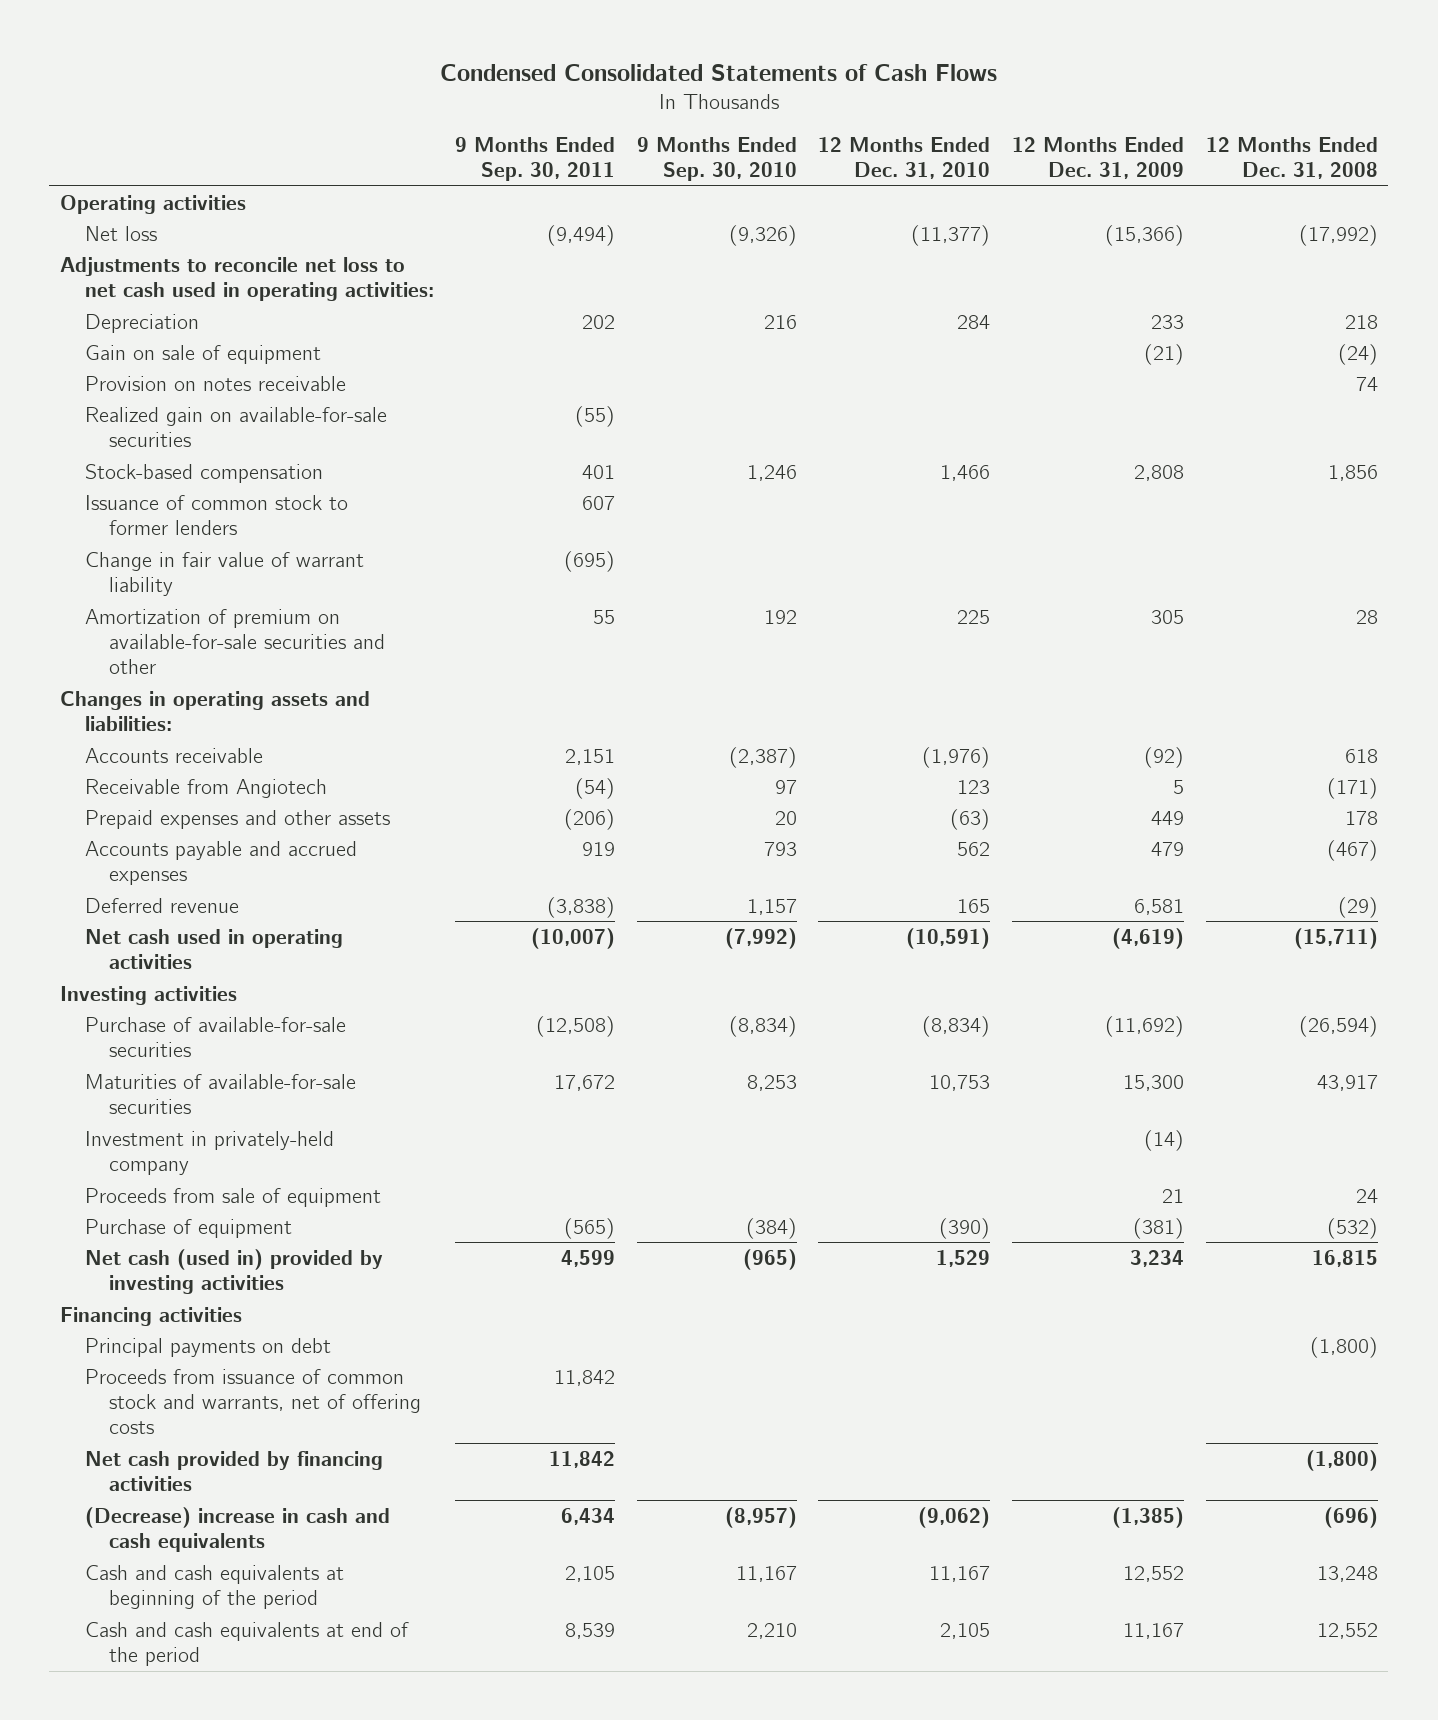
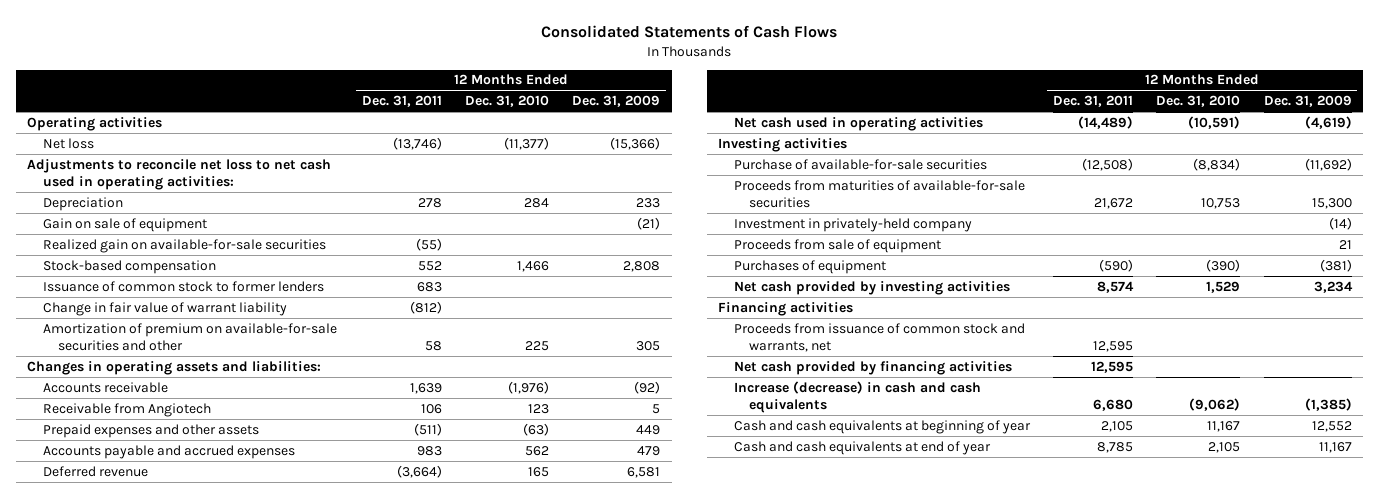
- Condensed Consolidated Statements of Cash Flows
+ Consolidated Statements of Cash Flows
- | 9 Months Ended Sep. 30, 2011 | 9 Months Ended Sep. 30, 2010 | 12 Months Ended Dec. 31, 2010 | 12 Months Ended Dec. 31, 2009 | 12 Months Ended Dec. 31, 2008
+ | 12 Months Ended Dec. 31, 2011 | 12 Months Ended Dec. 31, 2010 | 12 Months Ended Dec. 31, 2009
- Provision on notes receivable | | | | | 74
- Maturities of available-for-sale securities | 17,672 | 8,253 | 10,753 | 15,300 | 43,917
+ Proceeds from maturities of available-for-sale securities | 21,672 | 10,753 | 15,300
- Purchase of equipment | (565) | (384) | (390) | (381) | (532)
- Net cash (used in) provided by investing activities | 4,599 | (965) | 1,529 | 3,234 | 16,815
+ Purchases of equipment | (590) | (390) | (381)
+ Net cash provided by investing activities | 8,574 | 1,529 | 3,234
- Principal payments on debt | | | | | (1,800)
- Proceeds from issuance of common stock and warrants, net of offering costs | 11,842 | | | |
+ Proceeds from issuance of common stock and warrants, net | 12,595 | |
- (Decrease) increase in cash and cash equivalents | 6,434 | (8,957) | (9,062) | (1,385) | (696)
- Cash and cash equivalents at beginning of the period | 2,105 | 11,167 | 11,167 | 12,552 | 13,248
- Cash and cash equivalents at end of the period | 8,539 | 2,210 | 2,105 | 11,167 | 12,552
+ Increase (decrease) in cash and cash equivalents | 6,680 | (9,062) | (1,385)
+ Cash and cash equivalents at beginning of year | 2,105 | 11,167 | 12,552
+ Cash and cash equivalents at end of year | 8,785 | 2,105 | 11,167

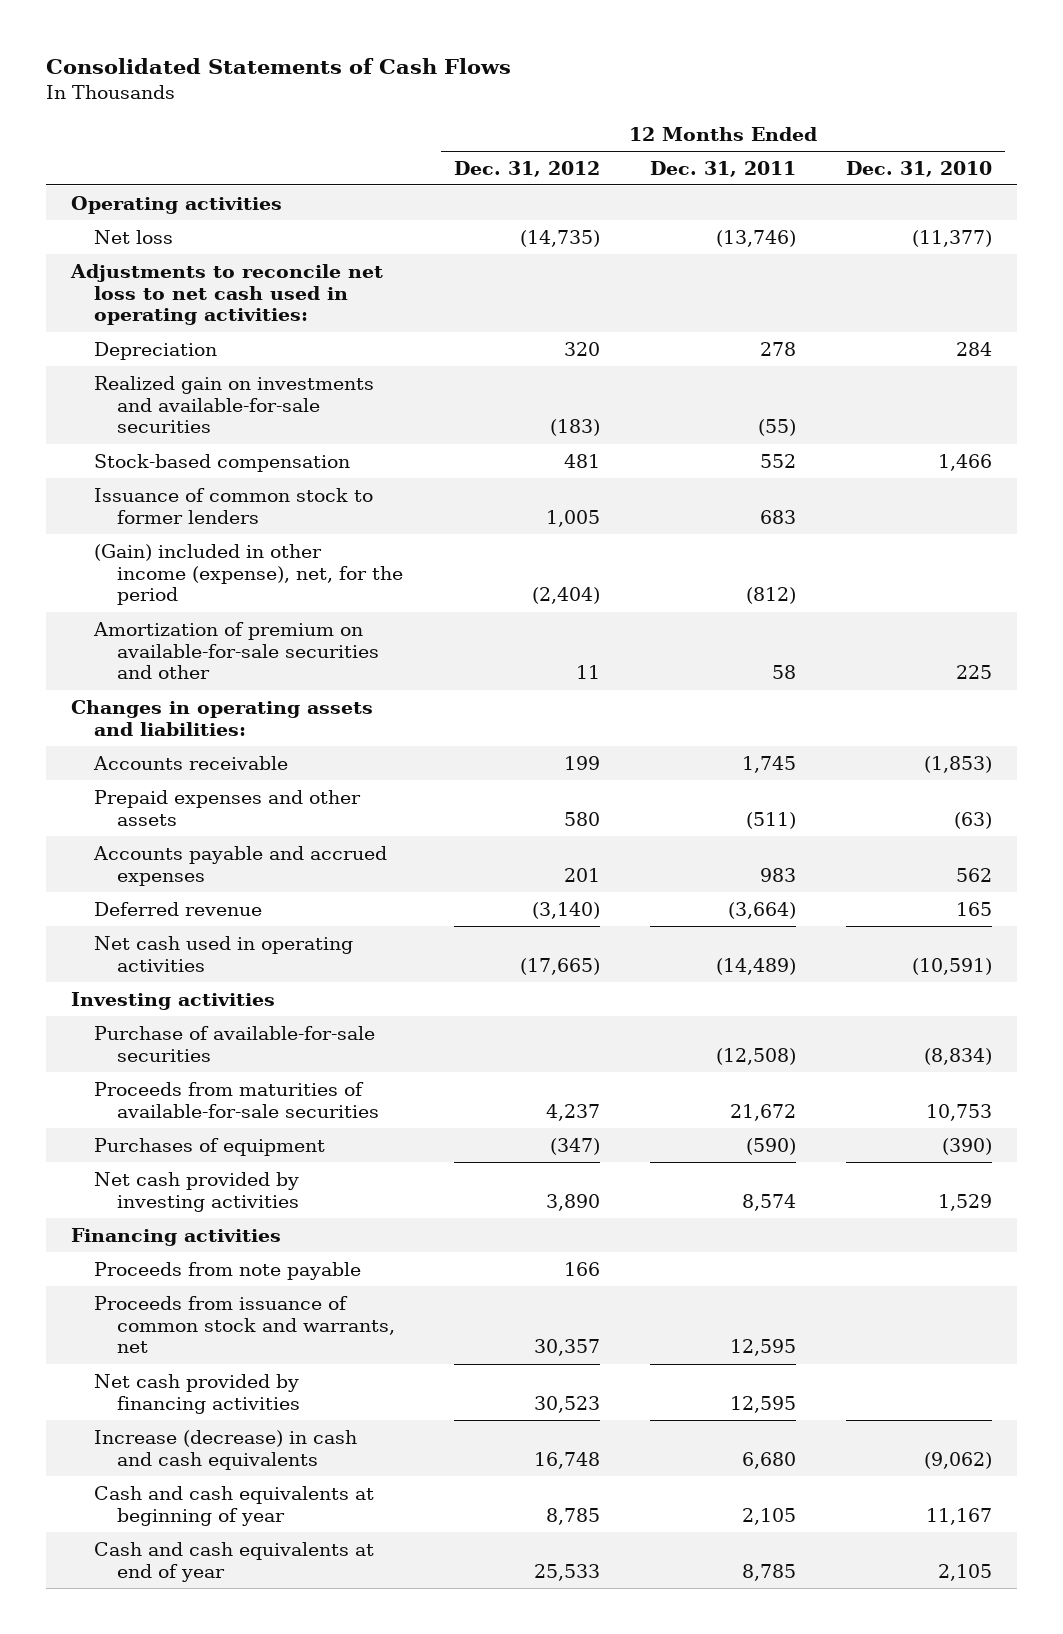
- | 12 Months Ended Dec. 31, 2011 | 12 Months Ended Dec. 31, 2010 | 12 Months Ended Dec. 31, 2009
+ | 12 Months Ended Dec. 31, 2012 | 12 Months Ended Dec. 31, 2011 | 12 Months Ended Dec. 31, 2010
- Gain on sale of equipment | | | (21)
- Realized gain on available-for-sale securities | (55) | |
+ Realized gain on investments and available-for-sale securities | (183) | (55) |
- Change in fair value of warrant liability | (812) | |
+ (Gain) included in other income (expense), net, for the period | (2,404) | (812) |
- Accounts receivable | 1,639 | (1,976) | (92)
- Receivable from Angiotech | 106 | 123 | 5
+ Accounts receivable | 199 | 1,745 | (1,853)
- Investment in privately-held company | | | (14)
- Proceeds from sale of equipment | | | 21
+ Proceeds from note payable | 166 | |

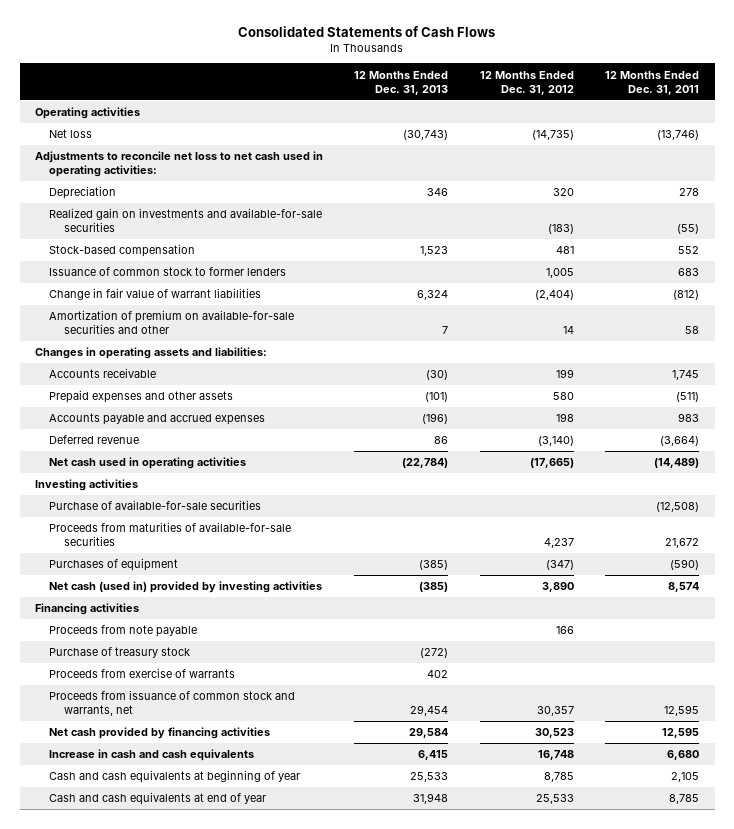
- | 12 Months Ended Dec. 31, 2012 | 12 Months Ended Dec. 31, 2011 | 12 Months Ended Dec. 31, 2010
+ | 12 Months Ended Dec. 31, 2013 | 12 Months Ended Dec. 31, 2012 | 12 Months Ended Dec. 31, 2011
- (Gain) included in other income (expense), net, for the period | (2,404) | (812) |
- Amortization of premium on available-for-sale securities and other | 11 | 58 | 225
+ Change in fair value of warrant liabilities | 6,324 | (2,404) | (812)
+ Amortization of premium on available-for-sale securities and other | 7 | 14 | 58
- Accounts payable and accrued expenses | 201 | 983 | 562
+ Accounts payable and accrued expenses | (196) | 198 | 983
- Net cash provided by investing activities | 3,890 | 8,574 | 1,529
+ Net cash (used in) provided by investing activities | (385) | 3,890 | 8,574
+ Purchase of treasury stock | (272) | |
+ Proceeds from exercise of warrants | 402 | |
- Increase (decrease) in cash and cash equivalents | 16,748 | 6,680 | (9,062)
+ Increase in cash and cash equivalents | 6,415 | 16,748 | 6,680

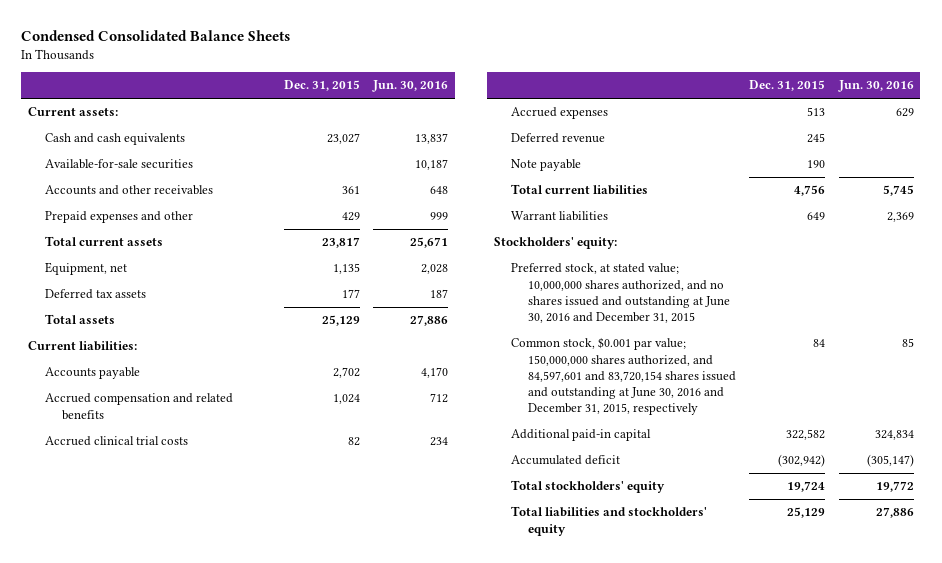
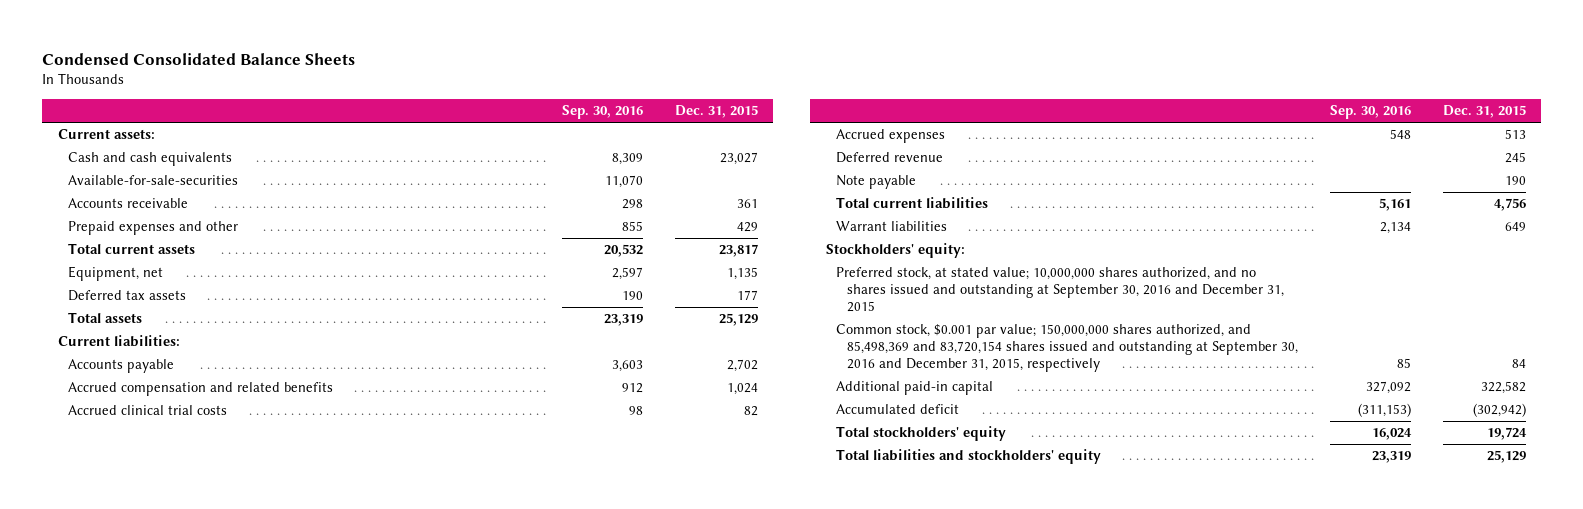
- | Dec. 31, 2015 | Jun. 30, 2016
+ | Sep. 30, 2016 | Dec. 31, 2015
- Available-for-sale securities | | 10,187
- Accounts and other receivables | 361 | 648
+ Available-for-sale-securities | 11,070 |
+ Accounts receivable | 298 | 361
- Preferred stock, at stated value; 10,000,000 shares authorized, and no shares issued and outstanding at June 30, 2016 and December 31, 2015
- Common stock, $0.001 par value; 150,000,000 shares authorized, and 84,597,601 and 83,720,154 shares issued and outstanding at June 30, 2016 and December 31, 2015, respectively | 84 | 85
+ Preferred stock, at stated value; 10,000,000 shares authorized, and no shares issued and outstanding at September 30, 2016 and December 31, 2015
+ Common stock, $0.001 par value; 150,000,000 shares authorized, and 85,498,369 and 83,720,154 shares issued and outstanding at September 30, 2016 and December 31, 2015, respectively | 85 | 84

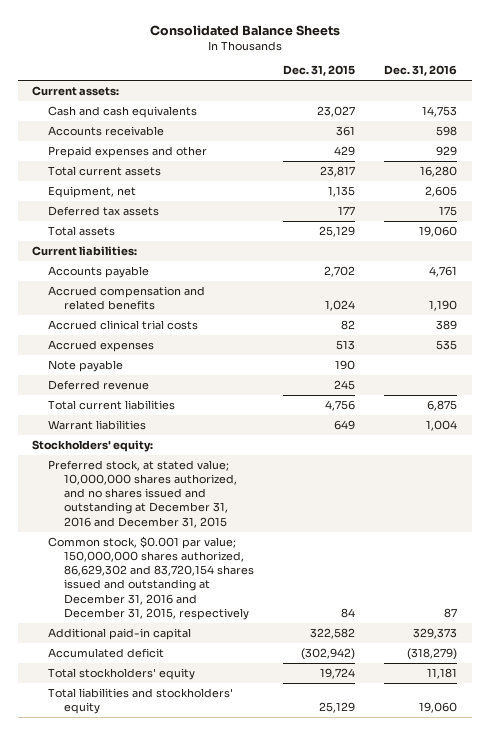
- Condensed Consolidated Balance Sheets
+ Consolidated Balance Sheets
- | Sep. 30, 2016 | Dec. 31, 2015
+ | Dec. 31, 2015 | Dec. 31, 2016
- Available-for-sale-securities | 11,070 |
moved down: Deferred revenue | 245 |
- Preferred stock, at stated value; 10,000,000 shares authorized, and no shares issued and outstanding at September 30, 2016 and December 31, 2015
- Common stock, $0.001 par value; 150,000,000 shares authorized, and 85,498,369 and 83,720,154 shares issued and outstanding at September 30, 2016 and December 31, 2015, respectively | 85 | 84
+ Preferred stock, at stated value; 10,000,000 shares authorized, and no shares issued and outstanding at December 31, 2016 and December 31, 2015
+ Common stock, $0.001 par value; 150,000,000 shares authorized, 86,629,302 and 83,720,154 shares issued and outstanding at December 31, 2016 and December 31, 2015, respectively | 84 | 87

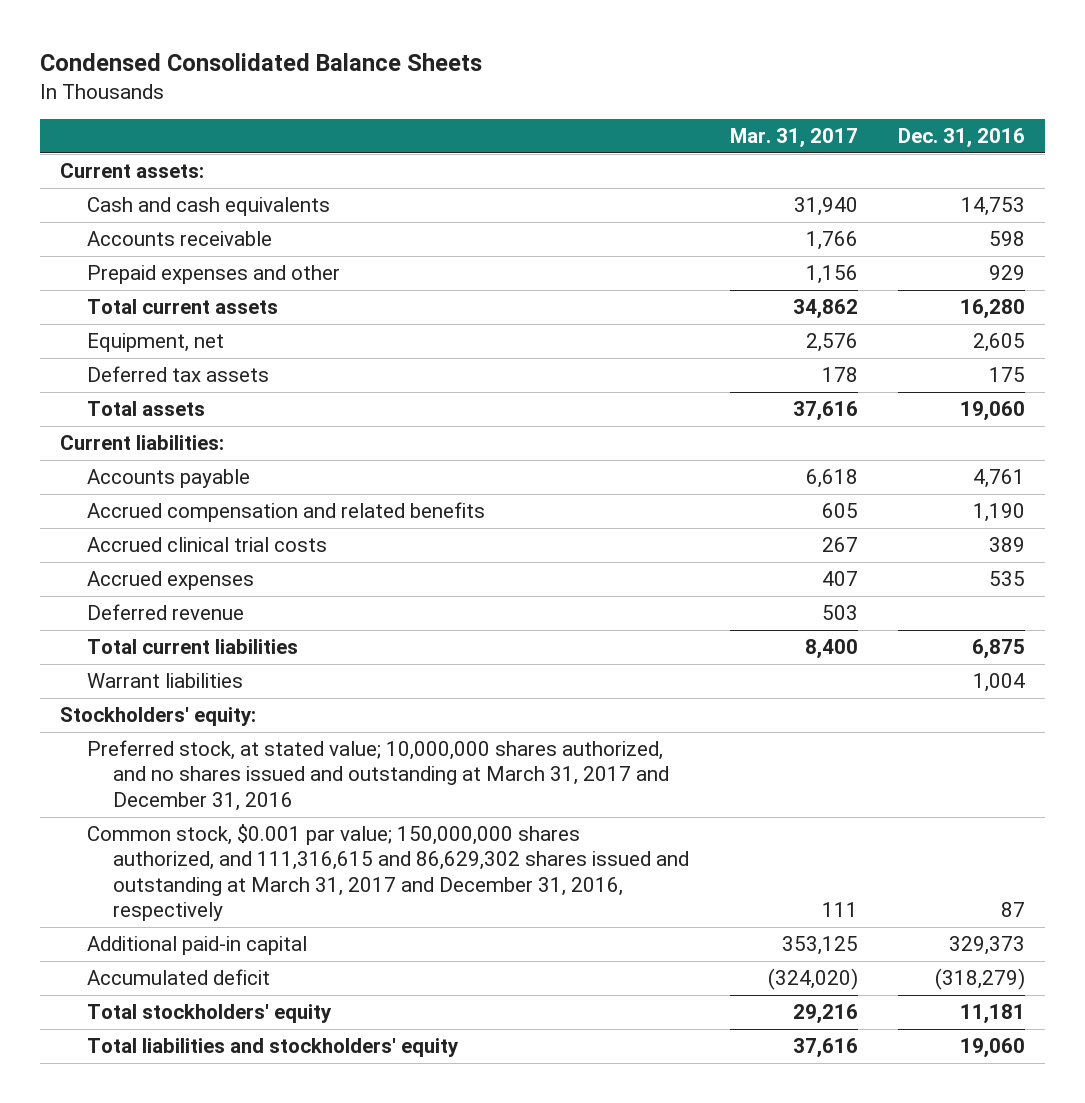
- Consolidated Balance Sheets
+ Condensed Consolidated Balance Sheets
- | Dec. 31, 2015 | Dec. 31, 2016
+ | Mar. 31, 2017 | Dec. 31, 2016
- Note payable | 190 |
- Preferred stock, at stated value; 10,000,000 shares authorized, and no shares issued and outstanding at December 31, 2016 and December 31, 2015
- Common stock, $0.001 par value; 150,000,000 shares authorized, 86,629,302 and 83,720,154 shares issued and outstanding at December 31, 2016 and December 31, 2015, respectively | 84 | 87
+ Preferred stock, at stated value; 10,000,000 shares authorized, and no shares issued and outstanding at March 31, 2017 and December 31, 2016
+ Common stock, $0.001 par value; 150,000,000 shares authorized, and 111,316,615 and 86,629,302 shares issued and outstanding at March 31, 2017 and December 31, 2016, respectively | 111 | 87

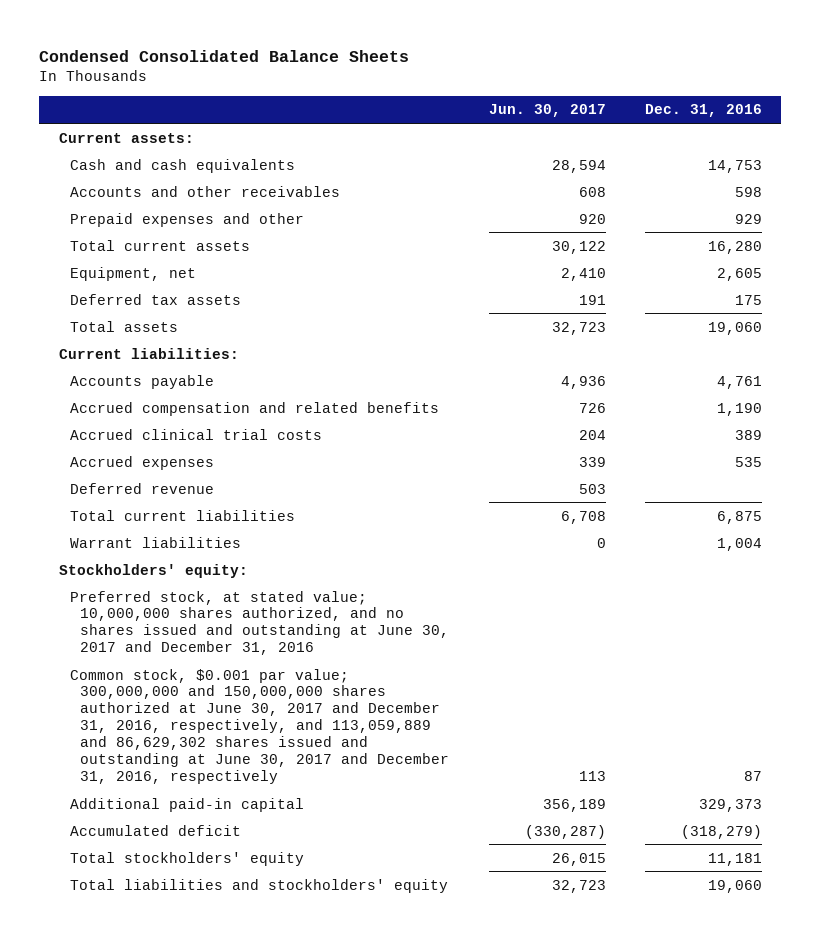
- | Mar. 31, 2017 | Dec. 31, 2016
+ | Jun. 30, 2017 | Dec. 31, 2016
- Accounts receivable | 1,766 | 598
+ Accounts and other receivables | 608 | 598
- Preferred stock, at stated value; 10,000,000 shares authorized, and no shares issued and outstanding at March 31, 2017 and December 31, 2016
- Common stock, $0.001 par value; 150,000,000 shares authorized, and 111,316,615 and 86,629,302 shares issued and outstanding at March 31, 2017 and December 31, 2016, respectively | 111 | 87
+ Preferred stock, at stated value; 10,000,000 shares authorized, and no shares issued and outstanding at June 30, 2017 and December 31, 2016
+ Common stock, $0.001 par value; 300,000,000 and 150,000,000 shares authorized at June 30, 2017 and December 31, 2016, respectively, and 113,059,889 and 86,629,302 shares issued and outstanding at June 30, 2017 and December 31, 2016, respectively | 113 | 87

